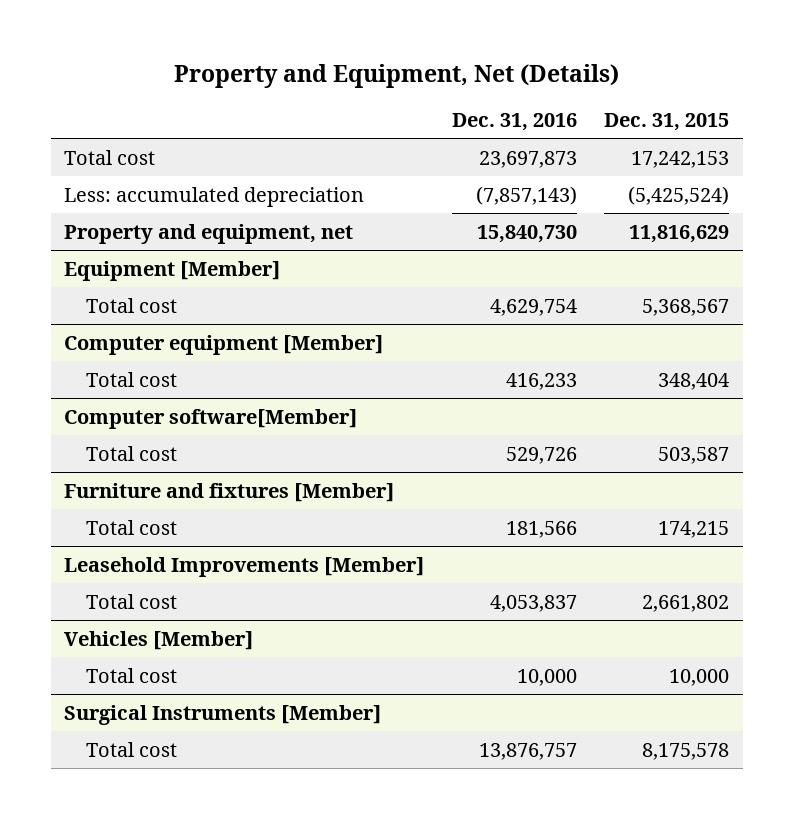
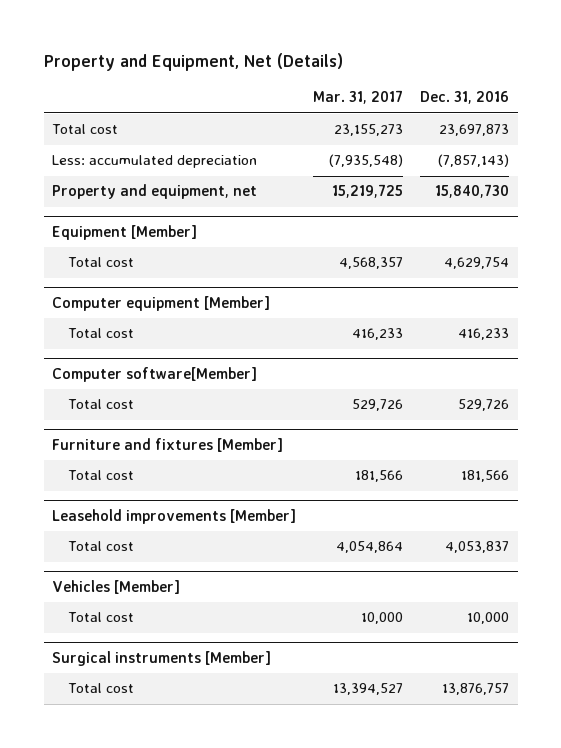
- | Dec. 31, 2016 | Dec. 31, 2015
+ | Mar. 31, 2017 | Dec. 31, 2016
- Leasehold Improvements [Member]
+ Leasehold improvements [Member]
- Surgical Instruments [Member]
+ Surgical instruments [Member]

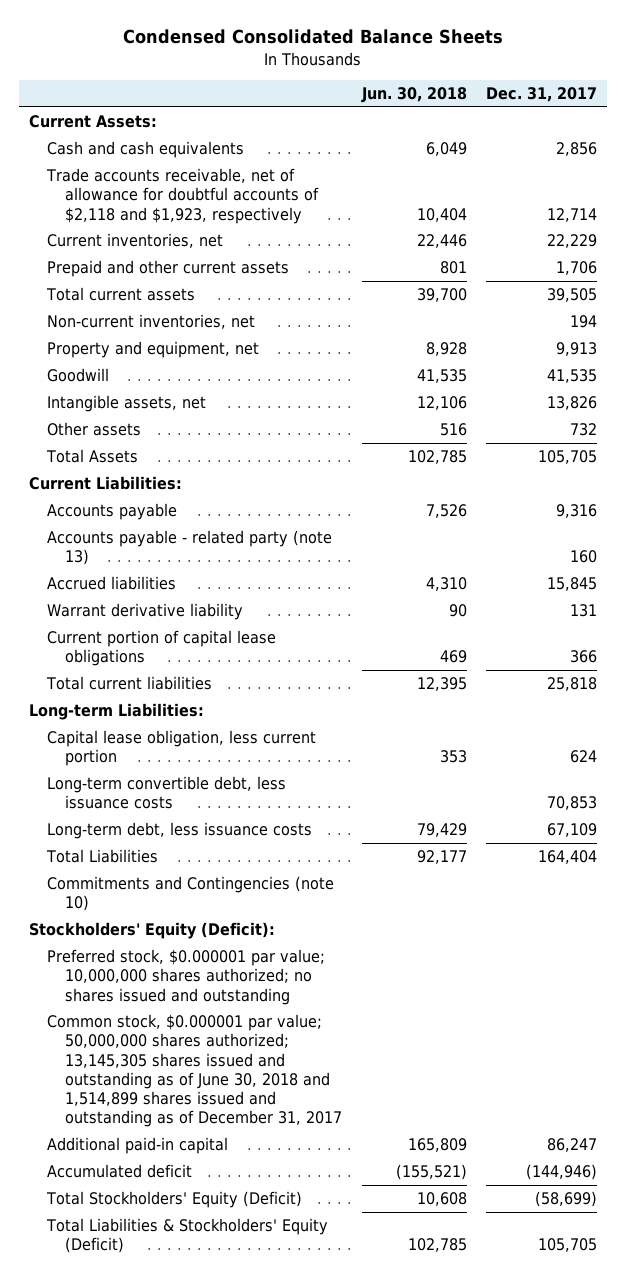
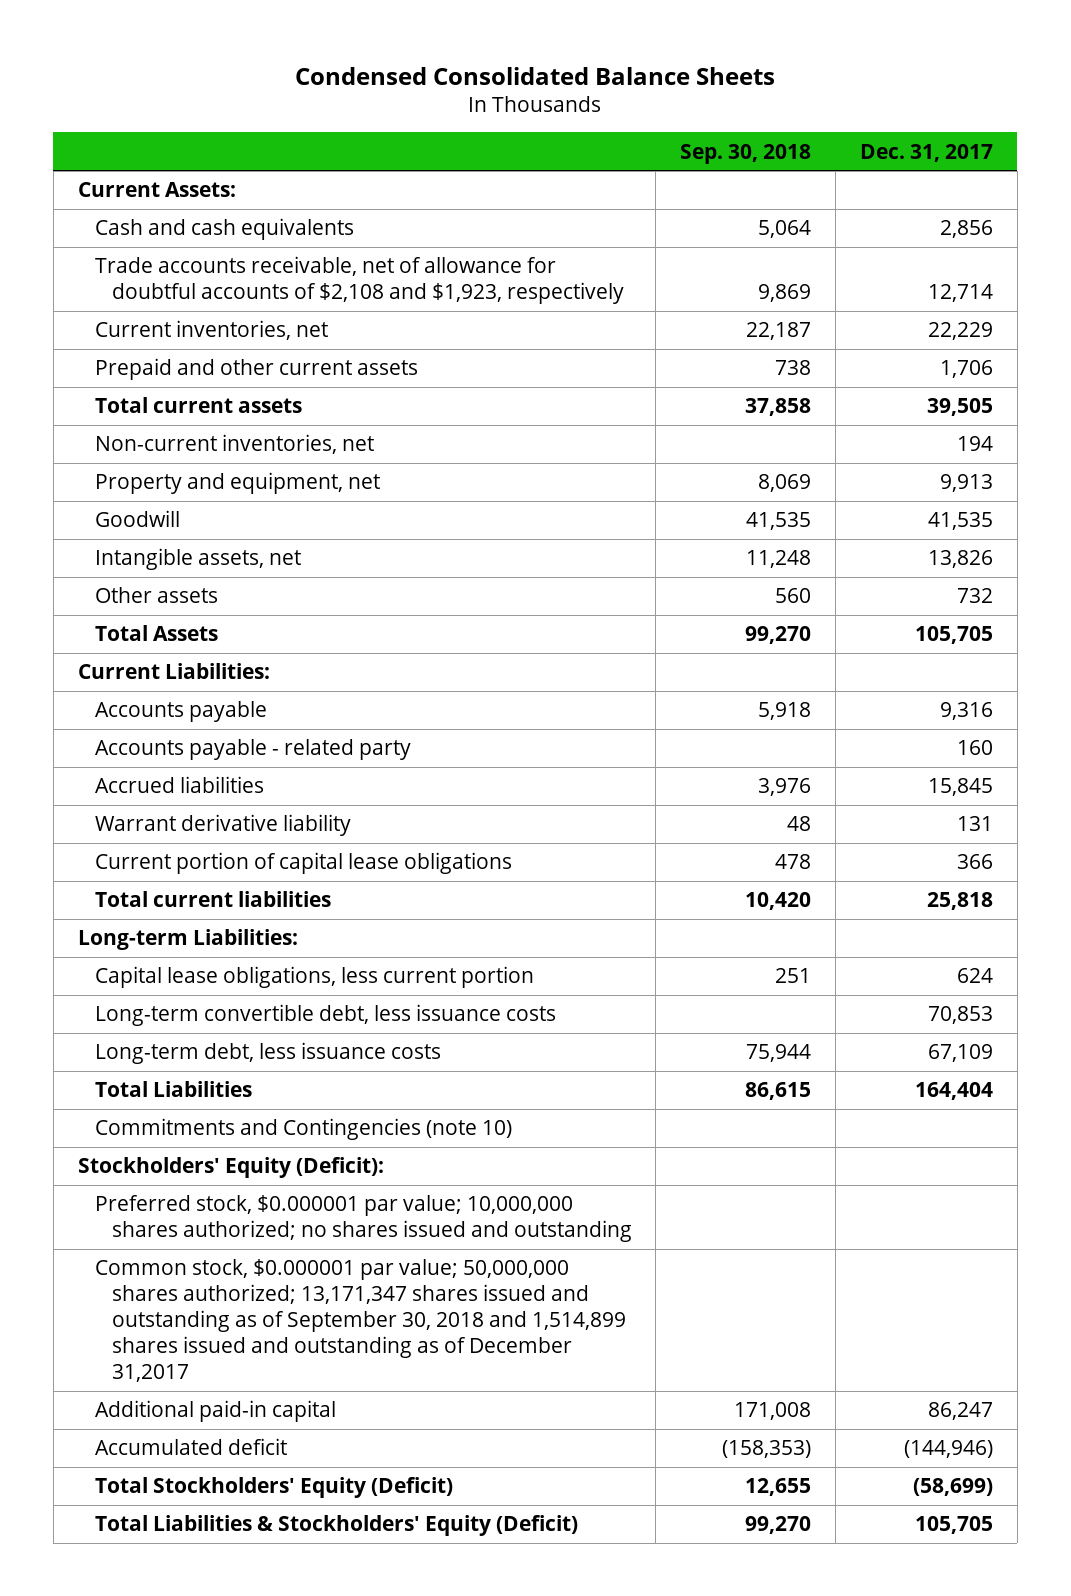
- | Jun. 30, 2018 | Dec. 31, 2017
+ | Sep. 30, 2018 | Dec. 31, 2017
- Trade accounts receivable, net of allowance for doubtful accounts of $2,118 and $1,923, respectively | 10,404 | 12,714
+ Trade accounts receivable, net of allowance for doubtful accounts of $2,108 and $1,923, respectively | 9,869 | 12,714
- Accounts payable - related party (note 13) | | 160
+ Accounts payable - related party | | 160
- Capital lease obligation, less current portion | 353 | 624
+ Capital lease obligations, less current portion | 251 | 624
- Common stock, $0.000001 par value; 50,000,000 shares authorized; 13,145,305 shares issued and outstanding as of June 30, 2018 and 1,514,899 shares issued and outstanding as of December 31, 2017
+ Common stock, $0.000001 par value; 50,000,000 shares authorized; 13,171,347 shares issued and outstanding as of September 30, 2018 and 1,514,899 shares issued and outstanding as of December 31,2017

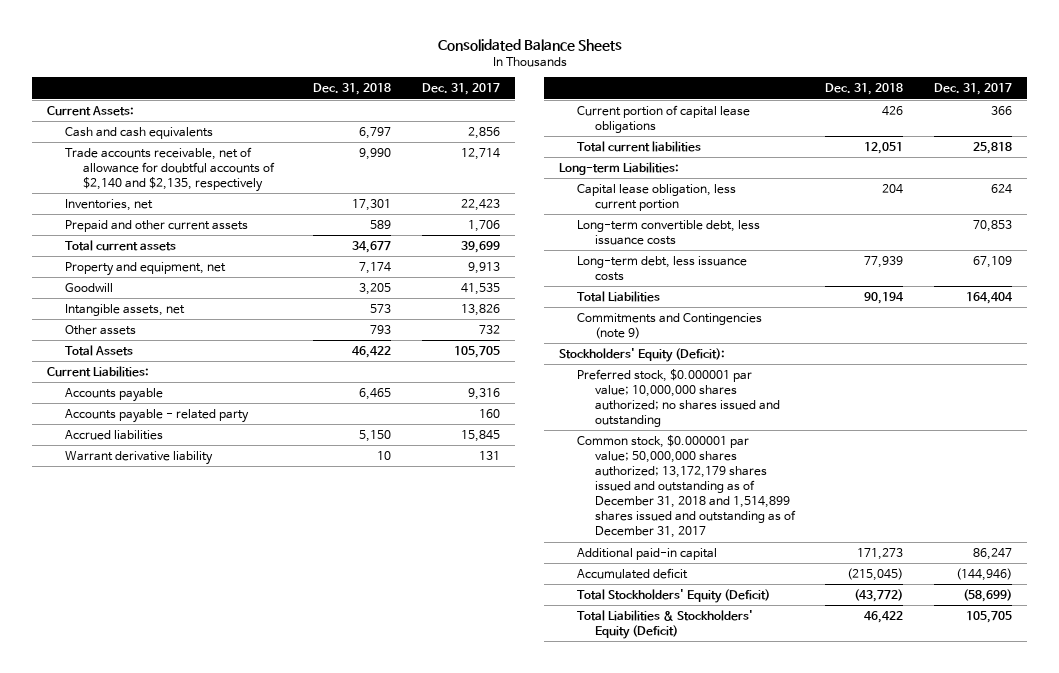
- Condensed Consolidated Balance Sheets
+ Consolidated Balance Sheets
- | Sep. 30, 2018 | Dec. 31, 2017
+ | Dec. 31, 2018 | Dec. 31, 2017
- Trade accounts receivable, net of allowance for doubtful accounts of $2,108 and $1,923, respectively | 9,869 | 12,714
- Current inventories, net | 22,187 | 22,229
+ Trade accounts receivable, net of allowance for doubtful accounts of $2,140 and $2,135, respectively | 9,990 | 12,714
+ Inventories, net | 17,301 | 22,423
- Total current assets | 37,858 | 39,505
- Non-current inventories, net | | 194
+ Total current assets | 34,677 | 39,699
- Capital lease obligations, less current portion | 251 | 624
+ Capital lease obligation, less current portion | 204 | 624
- Commitments and Contingencies (note 10)
+ Commitments and Contingencies (note 9)
- Common stock, $0.000001 par value; 50,000,000 shares authorized; 13,171,347 shares issued and outstanding as of September 30, 2018 and 1,514,899 shares issued and outstanding as of December 31,2017
+ Common stock, $0.000001 par value; 50,000,000 shares authorized; 13,172,179 shares issued and outstanding as of December 31, 2018 and 1,514,899 shares issued and outstanding as of December 31, 2017

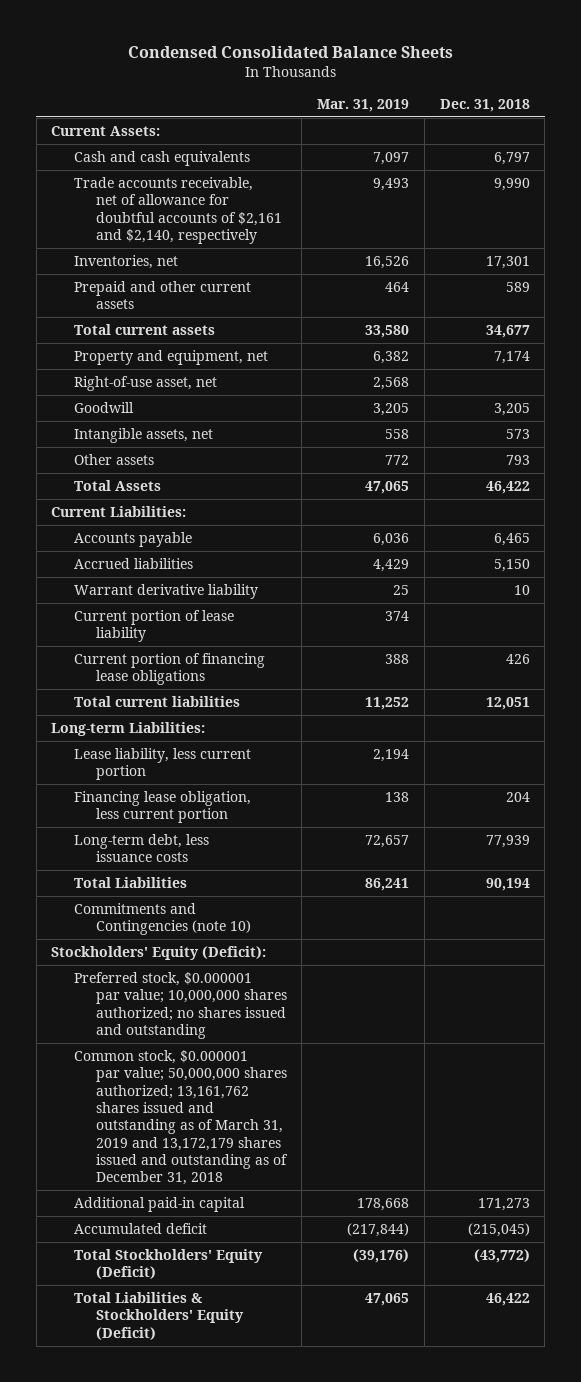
- Consolidated Balance Sheets
+ Condensed Consolidated Balance Sheets
- | Dec. 31, 2018 | Dec. 31, 2017
+ | Mar. 31, 2019 | Dec. 31, 2018
- Trade accounts receivable, net of allowance for doubtful accounts of $2,140 and $2,135, respectively | 9,990 | 12,714
+ Trade accounts receivable, net of allowance for doubtful accounts of $2,161 and $2,140, respectively | 9,493 | 9,990
+ Right-of-use asset, net | 2,568 |
- Accounts payable - related party | | 160
- Current portion of capital lease obligations | 426 | 366
+ Current portion of lease liability | 374 |
+ Current portion of financing lease obligations | 388 | 426
- Capital lease obligation, less current portion | 204 | 624
- Long-term convertible debt, less issuance costs | | 70,853
+ Lease liability, less current portion | 2,194 |
+ Financing lease obligation, less current portion | 138 | 204
- Commitments and Contingencies (note 9)
+ Commitments and Contingencies (note 10)
- Common stock, $0.000001 par value; 50,000,000 shares authorized; 13,172,179 shares issued and outstanding as of December 31, 2018 and 1,514,899 shares issued and outstanding as of December 31, 2017
+ Common stock, $0.000001 par value; 50,000,000 shares authorized; 13,161,762 shares issued and outstanding as of March 31, 2019 and 13,172,179 shares issued and outstanding as of December 31, 2018

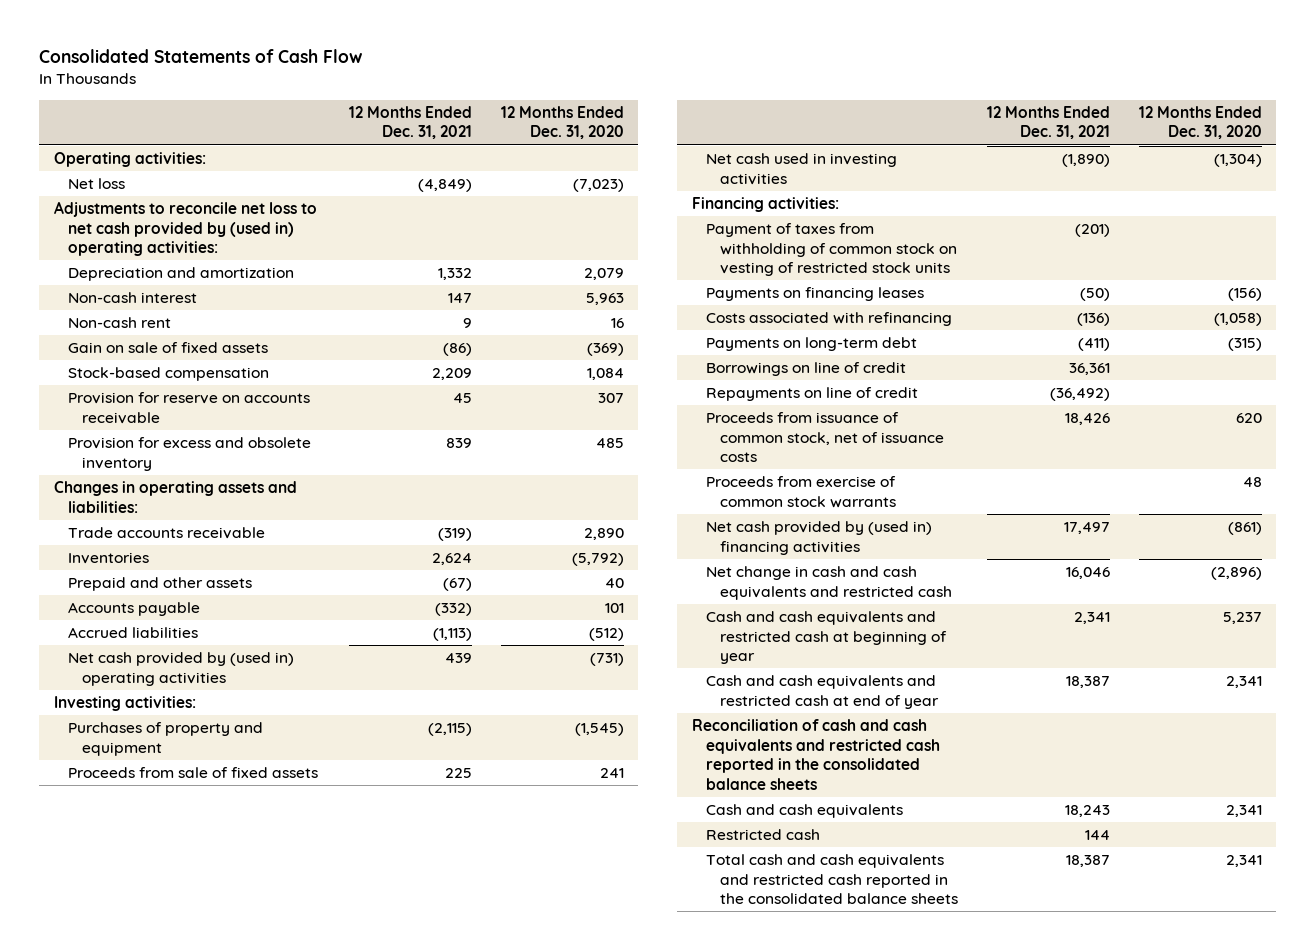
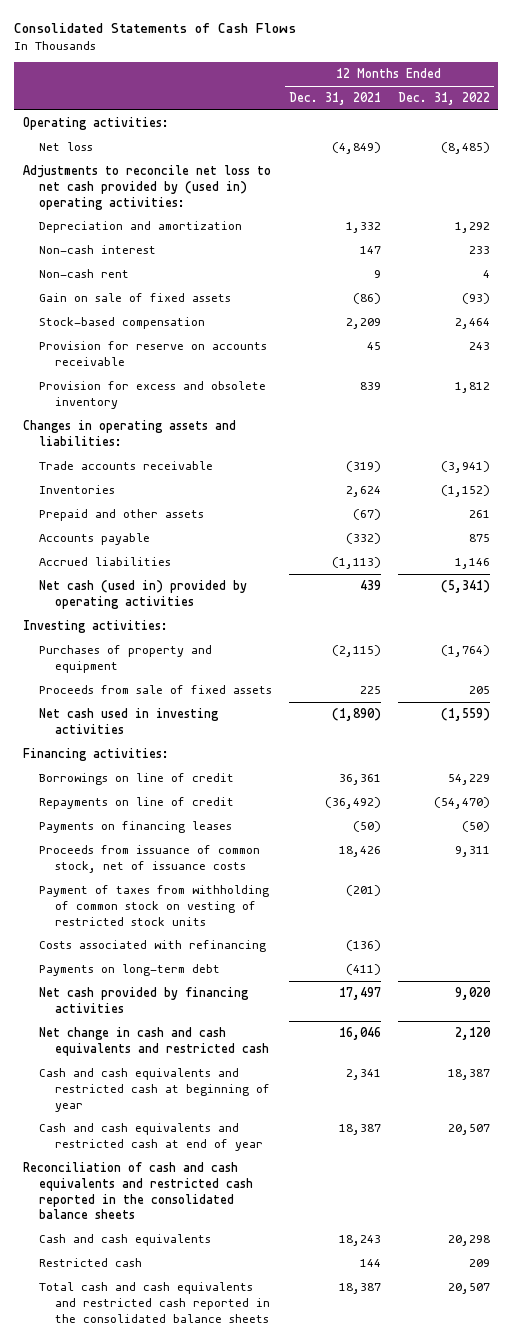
- Consolidated Statements of Cash Flow
+ Consolidated Statements of Cash Flows
- | 12 Months Ended Dec. 31, 2021 | 12 Months Ended Dec. 31, 2020
+ | 12 Months Ended Dec. 31, 2021 | 12 Months Ended Dec. 31, 2022
- Net cash provided by (used in) operating activities | 439 | (731)
+ Net cash (used in) provided by operating activities | 439 | (5,341)
moved down: Payments on financing leases | (50) | (50)
- Proceeds from exercise of common stock warrants | | 48
- Net cash provided by (used in) financing activities | 17,497 | (861)
moved down: Payment of taxes from withholding of common stock on vesting of restricted stock units | (201) |
moved down: Costs associated with refinancing | (136) |
moved down: Payments on long-term debt | (411) |
+ Net cash provided by financing activities | 17,497 | 9,020

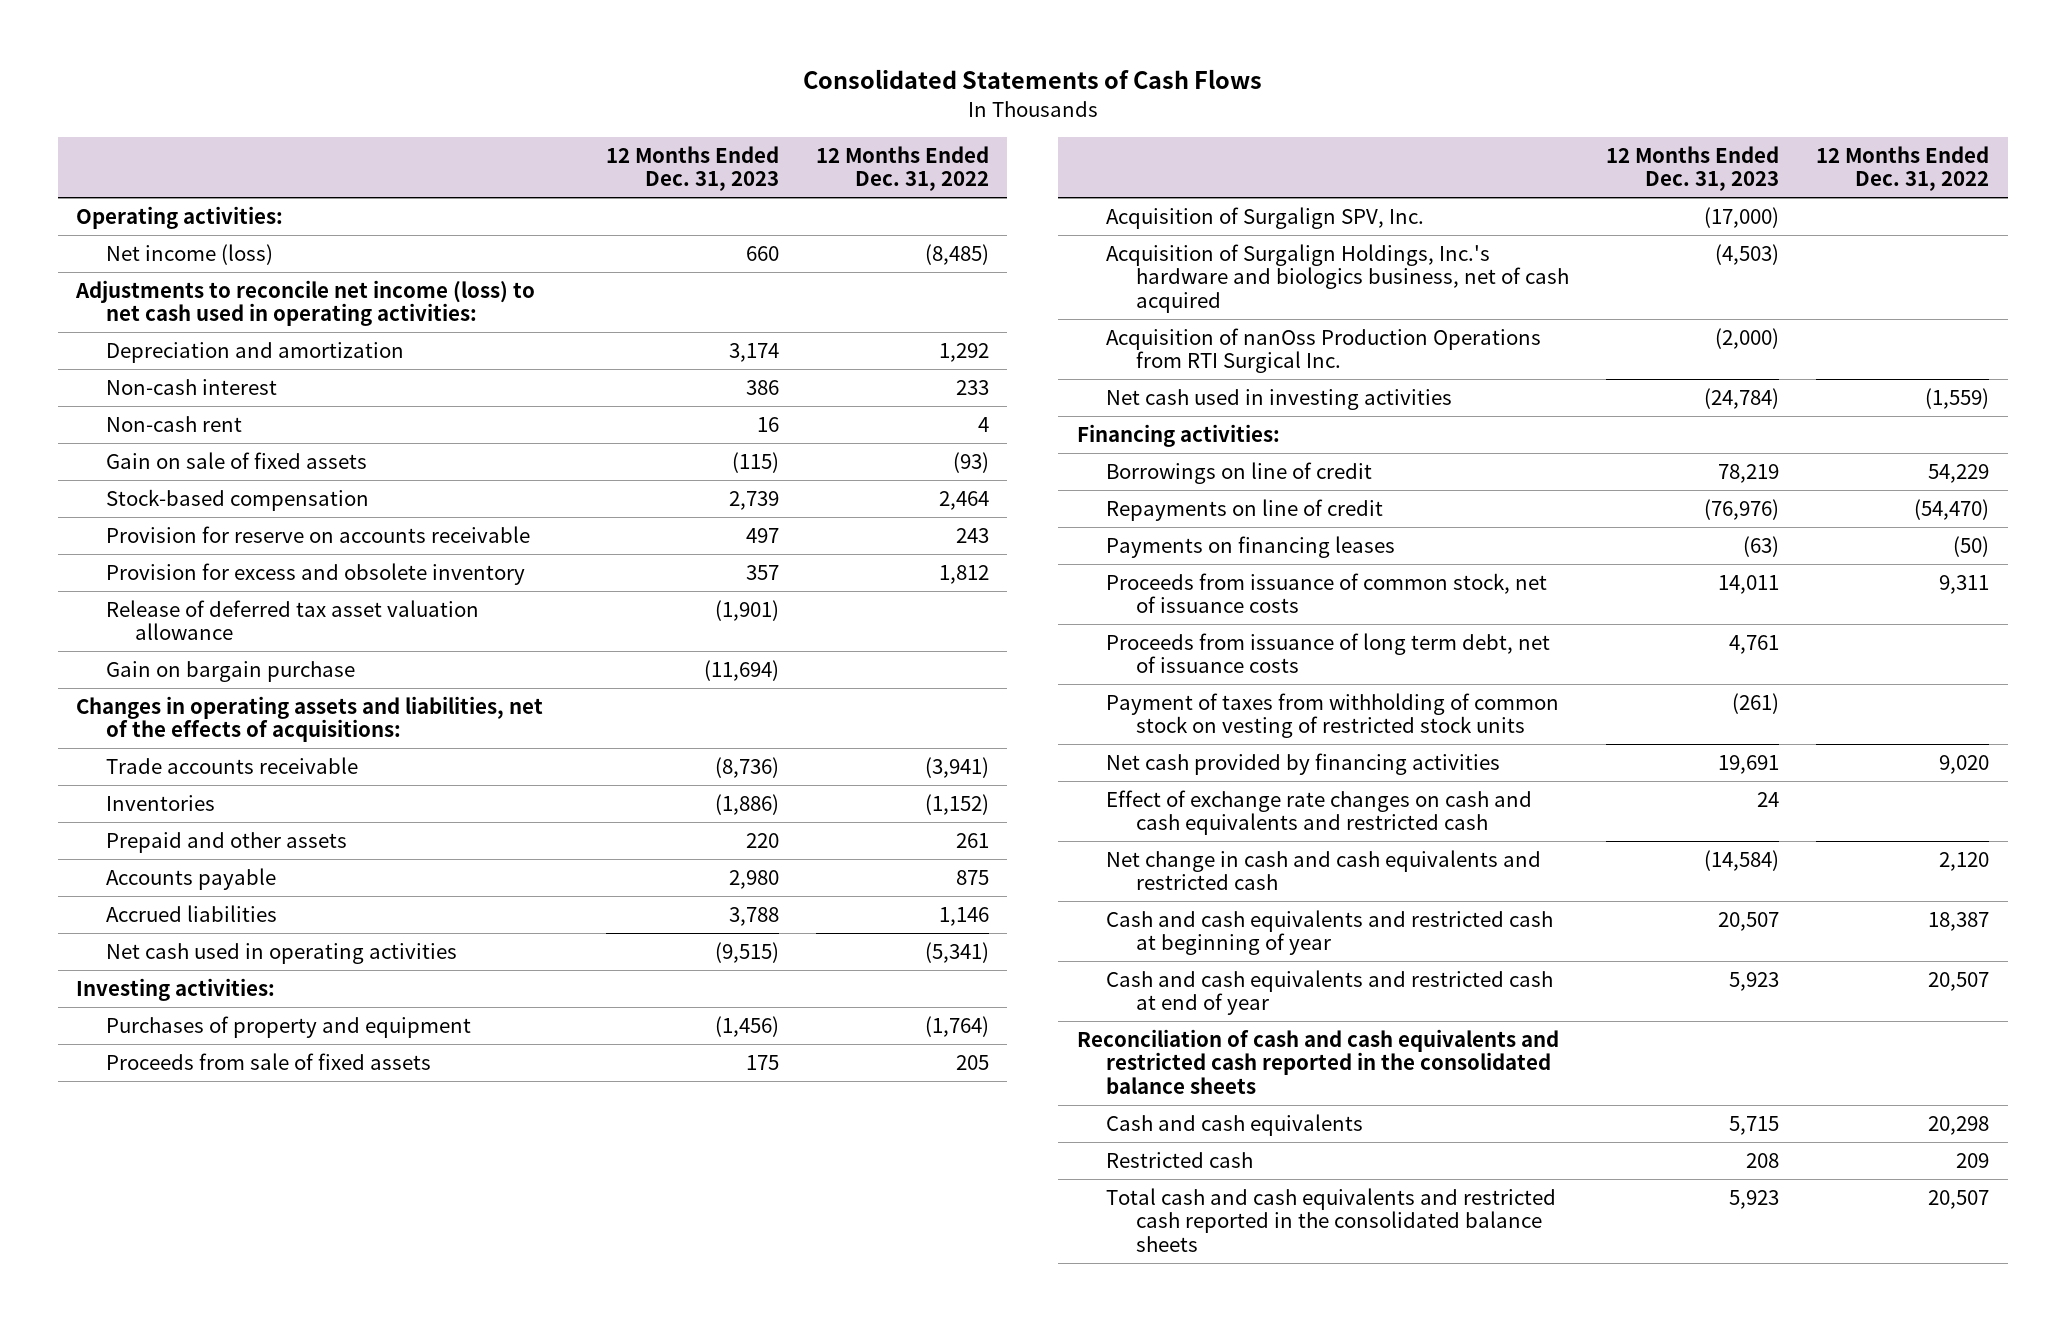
- | 12 Months Ended Dec. 31, 2021 | 12 Months Ended Dec. 31, 2022
+ | 12 Months Ended Dec. 31, 2023 | 12 Months Ended Dec. 31, 2022
- Net loss | (4,849) | (8,485)
- Adjustments to reconcile net loss to net cash provided by (used in) operating activities:
+ Net income (loss) | 660 | (8,485)
+ Adjustments to reconcile net income (loss) to net cash used in operating activities:
- Changes in operating assets and liabilities:
+ Release of deferred tax asset valuation allowance | (1,901) |
+ Gain on bargain purchase | (11,694) |
+ Changes in operating assets and liabilities, net of the effects of acquisitions:
- Net cash (used in) provided by operating activities | 439 | (5,341)
+ Net cash used in operating activities | (9,515) | (5,341)
+ Acquisition of Surgalign SPV, Inc. | (17,000) |
+ Acquisition of Surgalign Holdings, Inc.'s hardware and biologics business, net of cash acquired | (4,503) |
+ Acquisition of nanOss Production Operations from RTI Surgical Inc. | (2,000) |
+ Proceeds from issuance of long term debt, net of issuance costs | 4,761 |
- Costs associated with refinancing | (136) |
- Payments on long-term debt | (411) |
+ Effect of exchange rate changes on cash and cash equivalents and restricted cash | 24 |

